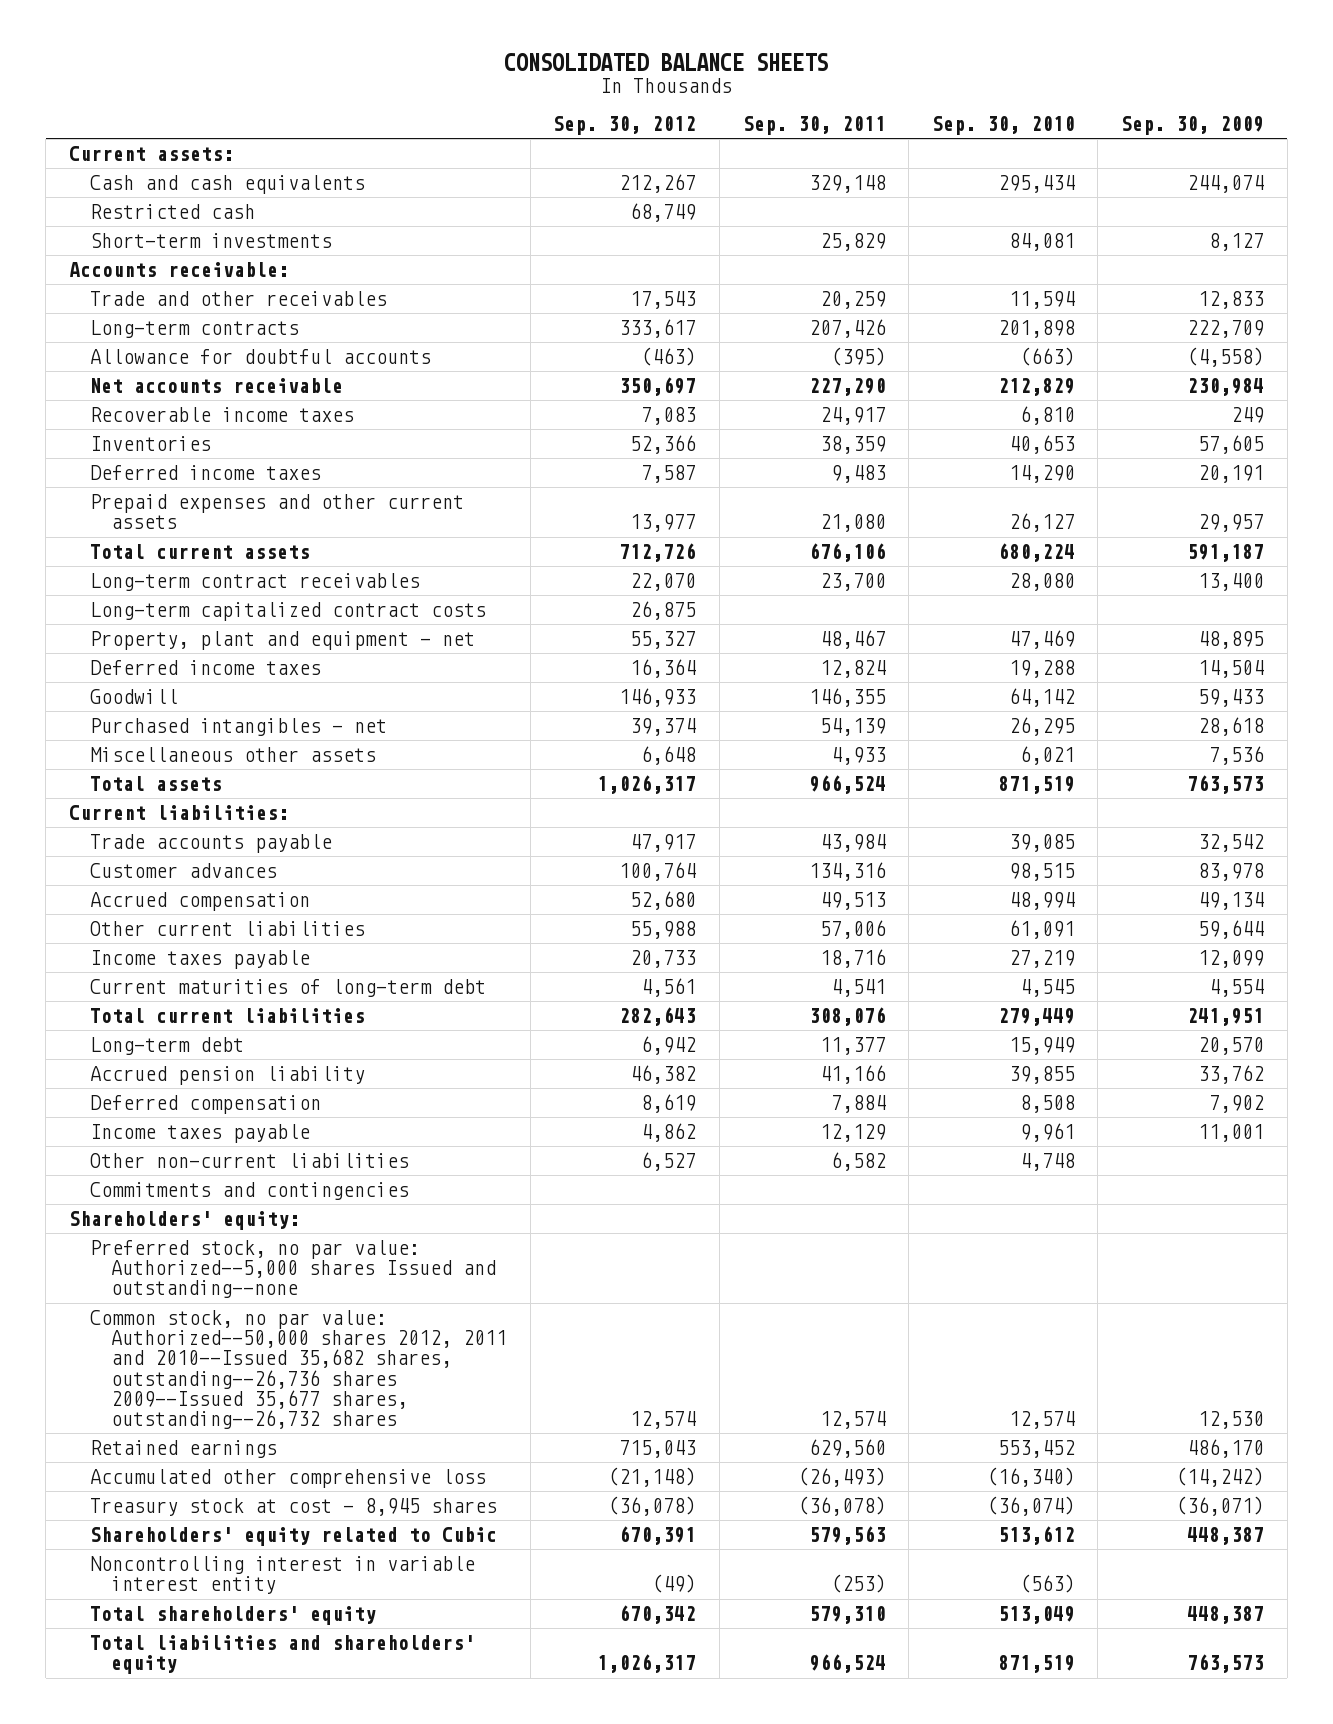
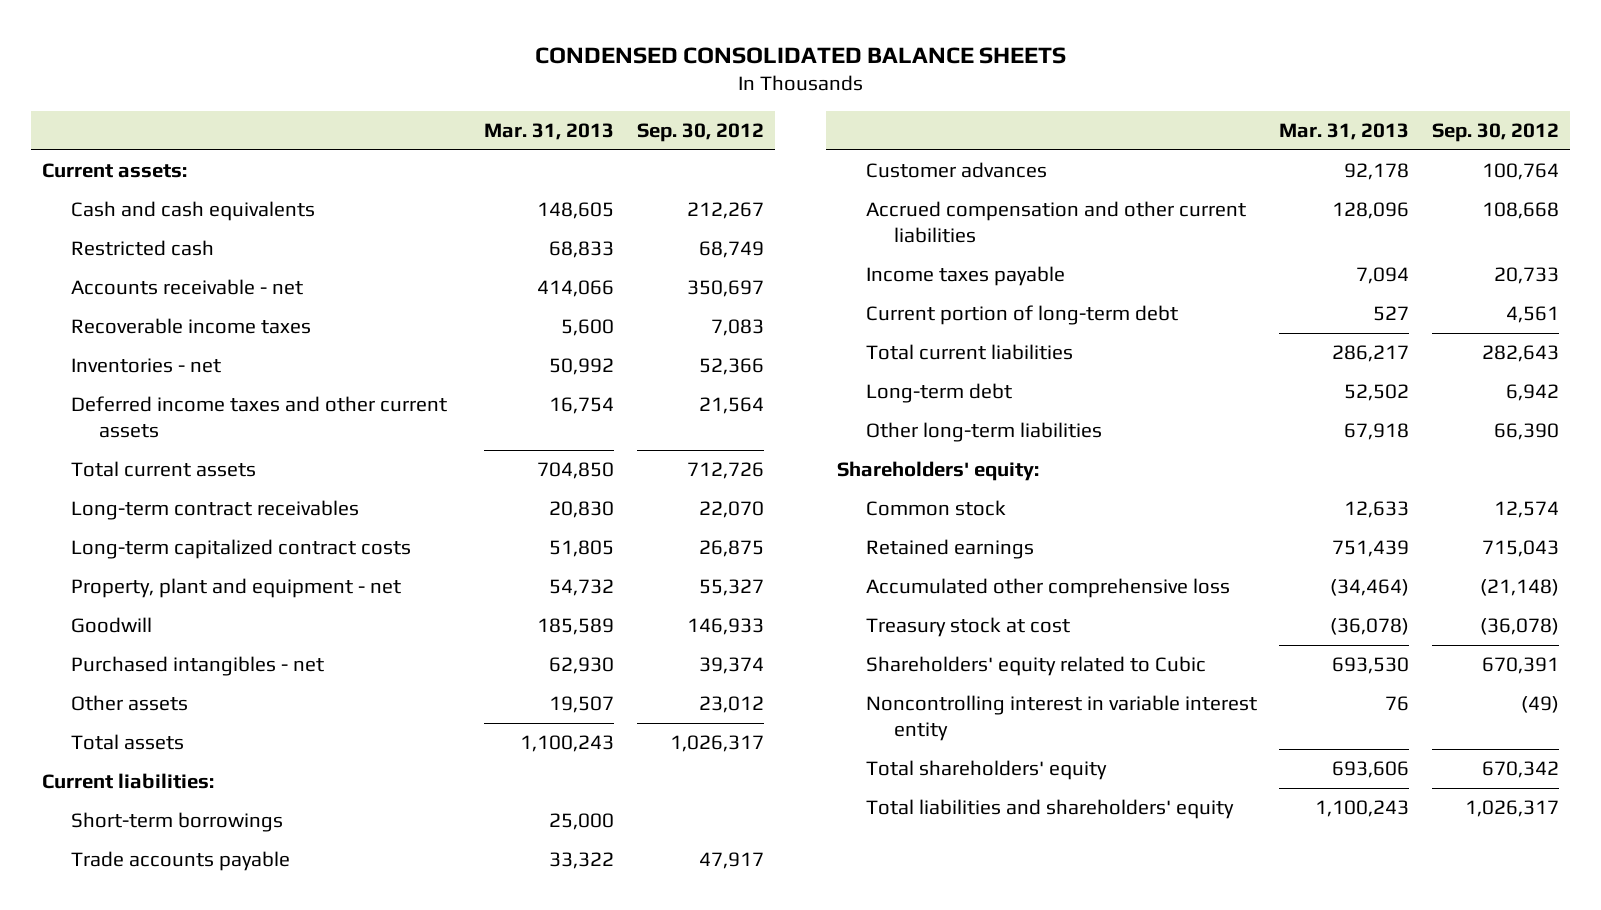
- CONSOLIDATED BALANCE SHEETS
+ CONDENSED CONSOLIDATED BALANCE SHEETS
- | Sep. 30, 2012 | Sep. 30, 2011 | Sep. 30, 2010 | Sep. 30, 2009
+ | Mar. 31, 2013 | Sep. 30, 2012
- Short-term investments | | 25,829 | 84,081 | 8,127
- Accounts receivable:
- Trade and other receivables | 17,543 | 20,259 | 11,594 | 12,833
- Long-term contracts | 333,617 | 207,426 | 201,898 | 222,709
- Allowance for doubtful accounts | (463) | (395) | (663) | (4,558)
- Net accounts receivable | 350,697 | 227,290 | 212,829 | 230,984
+ Accounts receivable - net | 414,066 | 350,697
- Inventories | 52,366 | 38,359 | 40,653 | 57,605
- Deferred income taxes | 7,587 | 9,483 | 14,290 | 20,191
- Prepaid expenses and other current assets | 13,977 | 21,080 | 26,127 | 29,957
+ Inventories - net | 50,992 | 52,366
+ Deferred income taxes and other current assets | 16,754 | 21,564
- Deferred income taxes | 16,364 | 12,824 | 19,288 | 14,504
- Miscellaneous other assets | 6,648 | 4,933 | 6,021 | 7,536
+ Other assets | 19,507 | 23,012
+ Short-term borrowings | 25,000 |
- Accrued compensation | 52,680 | 49,513 | 48,994 | 49,134
- Other current liabilities | 55,988 | 57,006 | 61,091 | 59,644
+ Accrued compensation and other current liabilities | 128,096 | 108,668
- Current maturities of long-term debt | 4,561 | 4,541 | 4,545 | 4,554
+ Current portion of long-term debt | 527 | 4,561
- Accrued pension liability | 46,382 | 41,166 | 39,855 | 33,762
- Deferred compensation | 8,619 | 7,884 | 8,508 | 7,902
- Income taxes payable | 4,862 | 12,129 | 9,961 | 11,001
- Other non-current liabilities | 6,527 | 6,582 | 4,748 |
- Commitments and contingencies
+ Other long-term liabilities | 67,918 | 66,390
- Preferred stock, no par value: Authorized--5,000 shares Issued and outstanding--none
- Common stock, no par value: Authorized--50,000 shares 2012, 2011 and 2010--Issued 35,682 shares, outstanding--26,736 shares 2009--Issued 35,677 shares, outstanding--26,732 shares | 12,574 | 12,574 | 12,574 | 12,530
+ Common stock | 12,633 | 12,574
- Treasury stock at cost - 8,945 shares | (36,078) | (36,078) | (36,074) | (36,071)
+ Treasury stock at cost | (36,078) | (36,078)

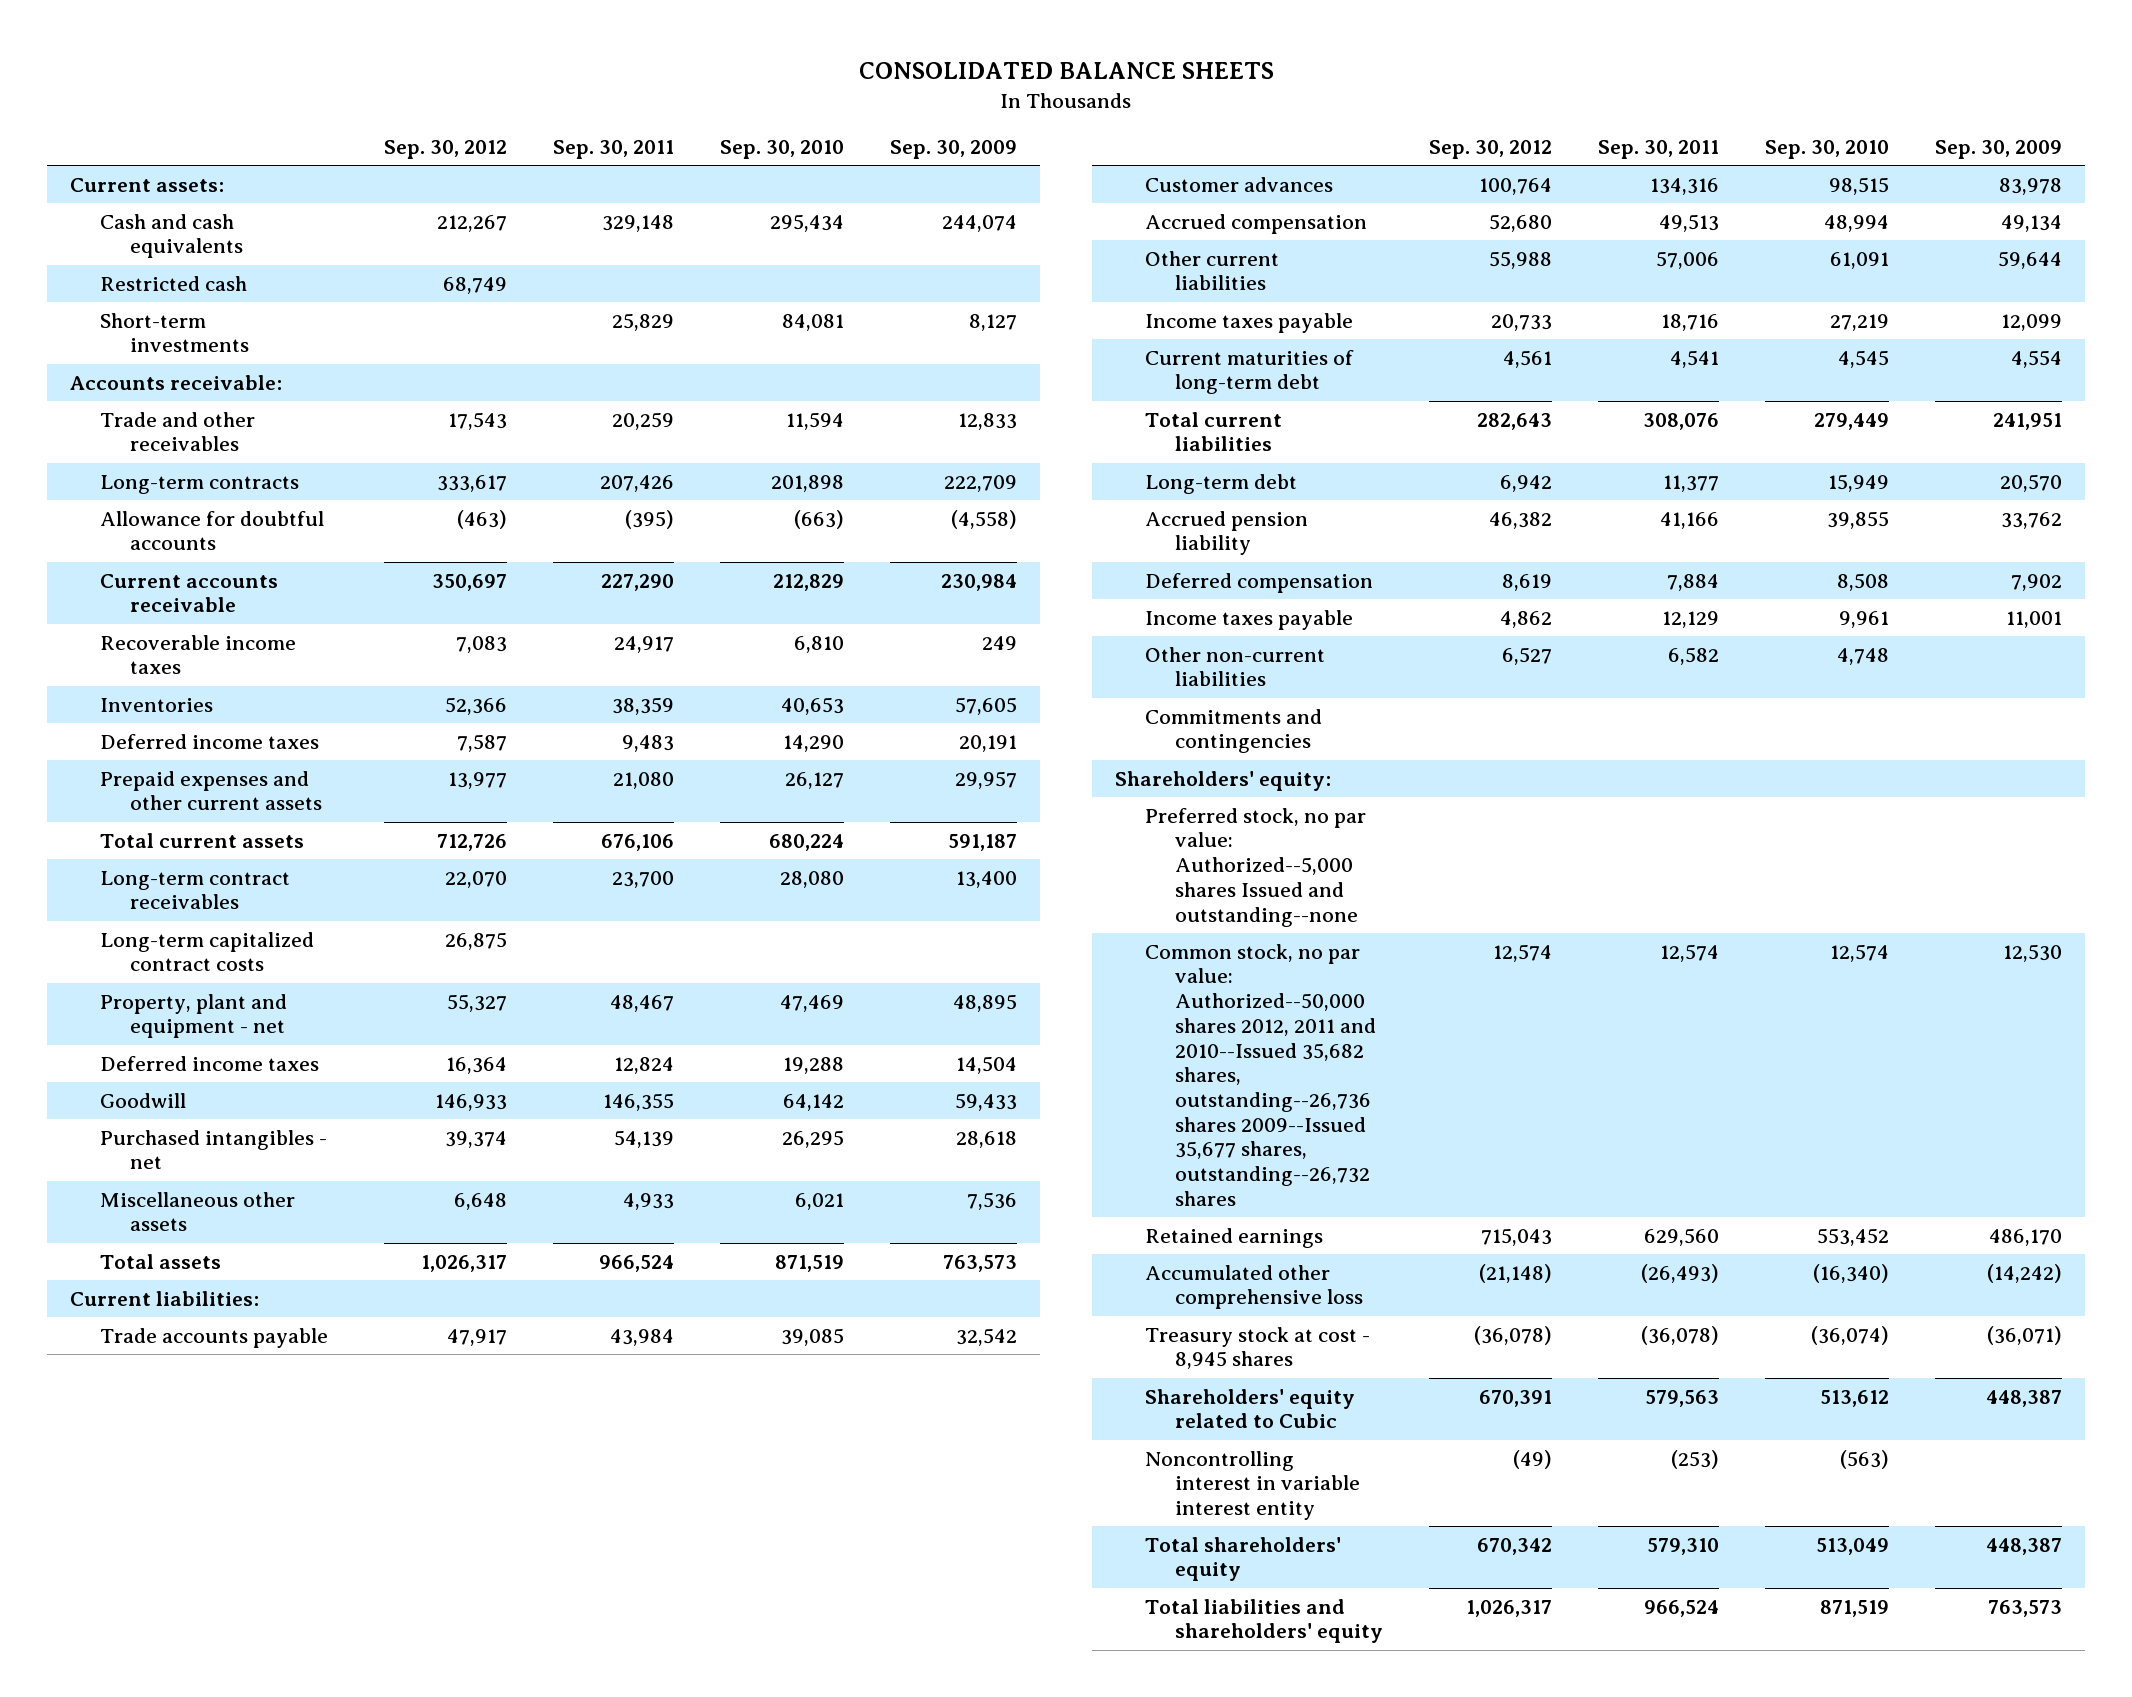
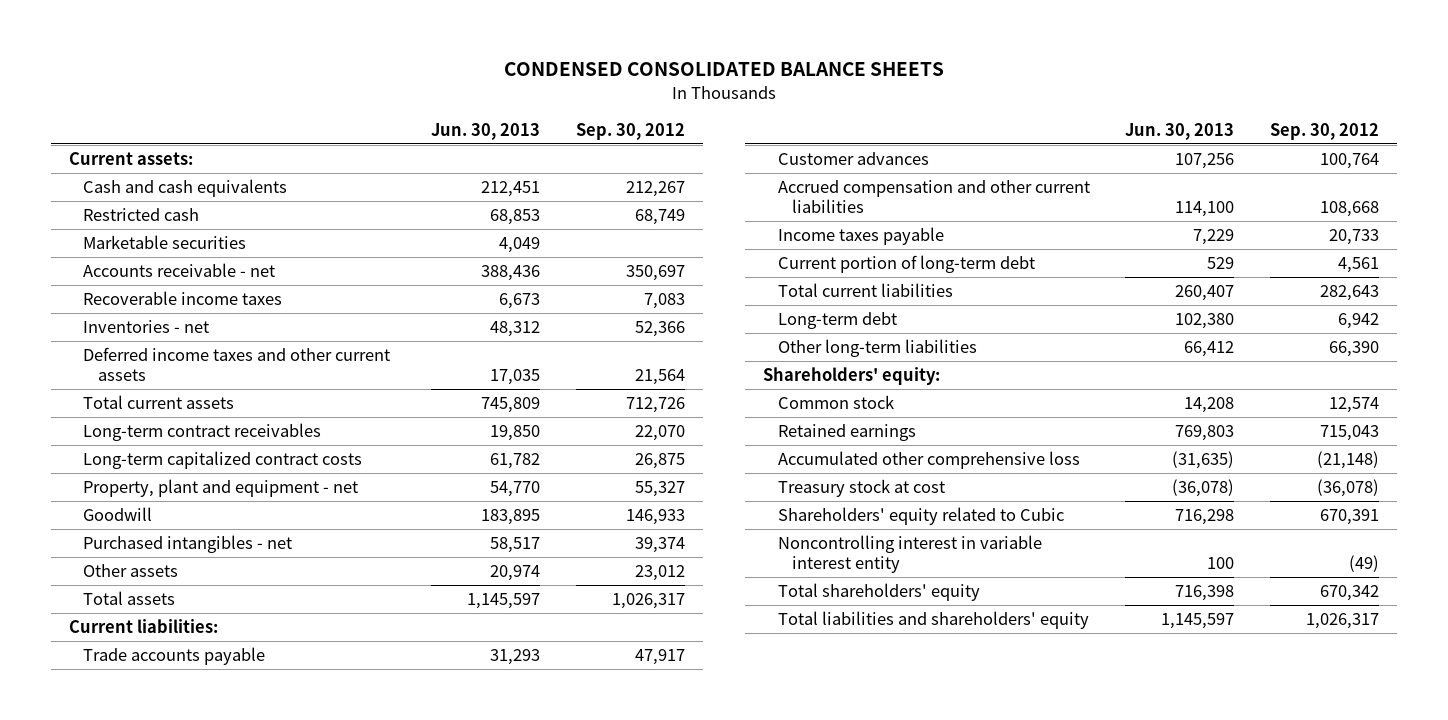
- CONSOLIDATED BALANCE SHEETS
+ CONDENSED CONSOLIDATED BALANCE SHEETS
- | Sep. 30, 2012 | Sep. 30, 2011 | Sep. 30, 2010 | Sep. 30, 2009
+ | Jun. 30, 2013 | Sep. 30, 2012
- Short-term investments | | 25,829 | 84,081 | 8,127
- Accounts receivable:
- Trade and other receivables | 17,543 | 20,259 | 11,594 | 12,833
- Long-term contracts | 333,617 | 207,426 | 201,898 | 222,709
- Allowance for doubtful accounts | (463) | (395) | (663) | (4,558)
- Current accounts receivable | 350,697 | 227,290 | 212,829 | 230,984
+ Marketable securities | 4,049 |
+ Accounts receivable - net | 388,436 | 350,697
- Inventories | 52,366 | 38,359 | 40,653 | 57,605
- Deferred income taxes | 7,587 | 9,483 | 14,290 | 20,191
- Prepaid expenses and other current assets | 13,977 | 21,080 | 26,127 | 29,957
+ Inventories - net | 48,312 | 52,366
+ Deferred income taxes and other current assets | 17,035 | 21,564
- Deferred income taxes | 16,364 | 12,824 | 19,288 | 14,504
- Miscellaneous other assets | 6,648 | 4,933 | 6,021 | 7,536
+ Other assets | 20,974 | 23,012
- Accrued compensation | 52,680 | 49,513 | 48,994 | 49,134
- Other current liabilities | 55,988 | 57,006 | 61,091 | 59,644
+ Accrued compensation and other current liabilities | 114,100 | 108,668
- Current maturities of long-term debt | 4,561 | 4,541 | 4,545 | 4,554
+ Current portion of long-term debt | 529 | 4,561
- Accrued pension liability | 46,382 | 41,166 | 39,855 | 33,762
- Deferred compensation | 8,619 | 7,884 | 8,508 | 7,902
- Income taxes payable | 4,862 | 12,129 | 9,961 | 11,001
- Other non-current liabilities | 6,527 | 6,582 | 4,748 |
- Commitments and contingencies
+ Other long-term liabilities | 66,412 | 66,390
- Preferred stock, no par value: Authorized--5,000 shares Issued and outstanding--none
- Common stock, no par value: Authorized--50,000 shares 2012, 2011 and 2010--Issued 35,682 shares, outstanding--26,736 shares 2009--Issued 35,677 shares, outstanding--26,732 shares | 12,574 | 12,574 | 12,574 | 12,530
+ Common stock | 14,208 | 12,574
- Treasury stock at cost - 8,945 shares | (36,078) | (36,078) | (36,074) | (36,071)
+ Treasury stock at cost | (36,078) | (36,078)

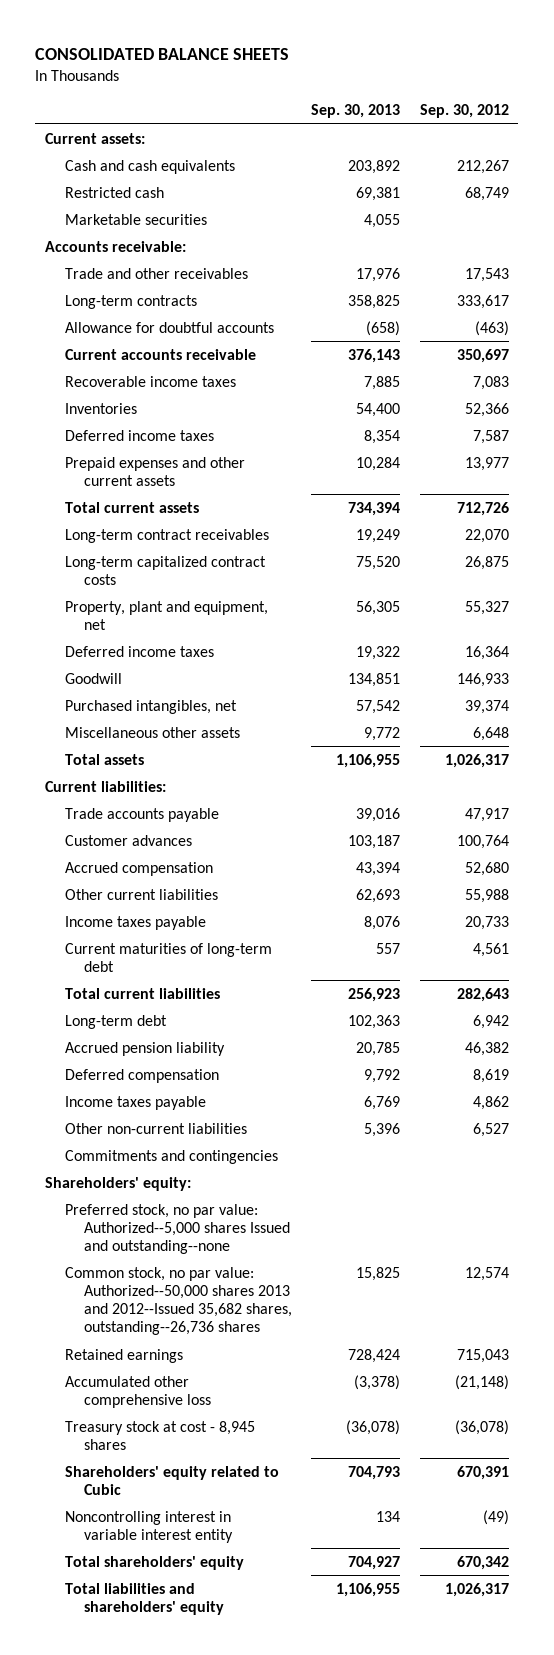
- CONDENSED CONSOLIDATED BALANCE SHEETS
+ CONSOLIDATED BALANCE SHEETS
- | Jun. 30, 2013 | Sep. 30, 2012
+ | Sep. 30, 2013 | Sep. 30, 2012
- Accounts receivable - net | 388,436 | 350,697
+ Accounts receivable:
+ Trade and other receivables | 17,976 | 17,543
+ Long-term contracts | 358,825 | 333,617
+ Allowance for doubtful accounts | (658) | (463)
+ Current accounts receivable | 376,143 | 350,697
- Inventories - net | 48,312 | 52,366
- Deferred income taxes and other current assets | 17,035 | 21,564
+ Inventories | 54,400 | 52,366
+ Deferred income taxes | 8,354 | 7,587
+ Prepaid expenses and other current assets | 10,284 | 13,977
- Property, plant and equipment - net | 54,770 | 55,327
+ Property, plant and equipment, net | 56,305 | 55,327
+ Deferred income taxes | 19,322 | 16,364
- Purchased intangibles - net | 58,517 | 39,374
- Other assets | 20,974 | 23,012
+ Purchased intangibles, net | 57,542 | 39,374
+ Miscellaneous other assets | 9,772 | 6,648
- Accrued compensation and other current liabilities | 114,100 | 108,668
+ Accrued compensation | 43,394 | 52,680
+ Other current liabilities | 62,693 | 55,988
- Current portion of long-term debt | 529 | 4,561
+ Current maturities of long-term debt | 557 | 4,561
- Other long-term liabilities | 66,412 | 66,390
+ Accrued pension liability | 20,785 | 46,382
+ Deferred compensation | 9,792 | 8,619
+ Income taxes payable | 6,769 | 4,862
+ Other non-current liabilities | 5,396 | 6,527
+ Commitments and contingencies
- Common stock | 14,208 | 12,574
+ Preferred stock, no par value: Authorized--5,000 shares Issued and outstanding--none
+ Common stock, no par value: Authorized--50,000 shares 2013 and 2012--Issued 35,682 shares, outstanding--26,736 shares | 15,825 | 12,574
- Treasury stock at cost | (36,078) | (36,078)
+ Treasury stock at cost - 8,945 shares | (36,078) | (36,078)

